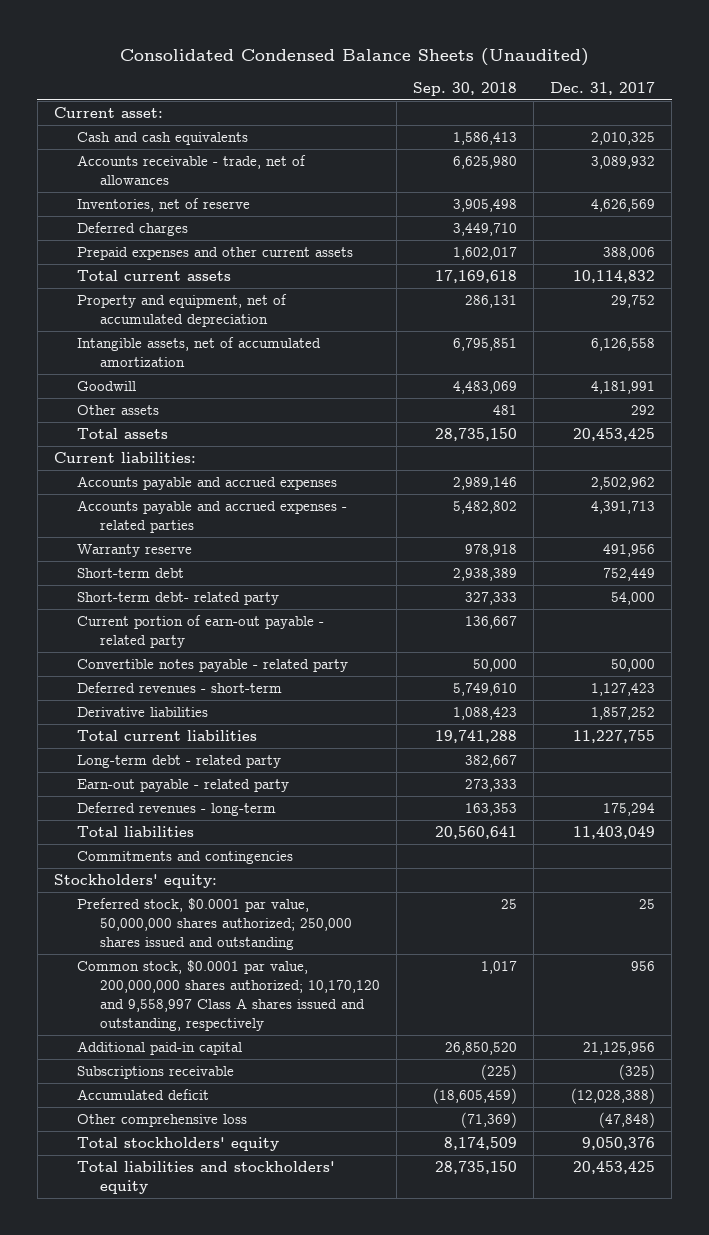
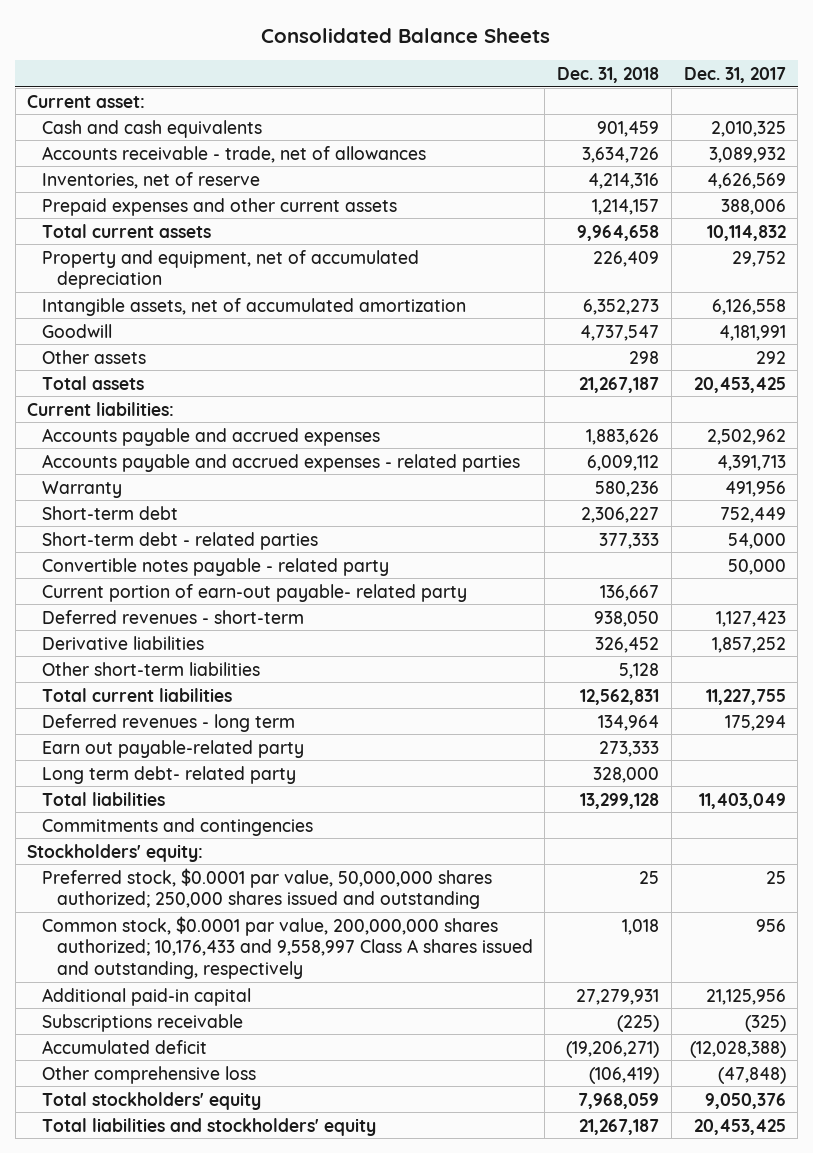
- Consolidated Condensed Balance Sheets (Unaudited)
+ Consolidated Balance Sheets
- | Sep. 30, 2018 | Dec. 31, 2017
+ | Dec. 31, 2018 | Dec. 31, 2017
- Deferred charges | 3,449,710 |
- Warranty reserve | 978,918 | 491,956
+ Warranty | 580,236 | 491,956
- Short-term debt- related party | 327,333 | 54,000
- Current portion of earn-out payable - related party | 136,667 |
+ Short-term debt - related parties | 377,333 | 54,000
+ Current portion of earn-out payable- related party | 136,667 |
+ Other short-term liabilities | 5,128 |
- Long-term debt - related party | 382,667 |
- Earn-out payable - related party | 273,333 |
- Deferred revenues - long-term | 163,353 | 175,294
+ Deferred revenues - long term | 134,964 | 175,294
+ Earn out payable-related party | 273,333 |
+ Long term debt- related party | 328,000 |
- Common stock, $0.0001 par value, 200,000,000 shares authorized; 10,170,120 and 9,558,997 Class A shares issued and outstanding, respectively | 1,017 | 956
+ Common stock, $0.0001 par value, 200,000,000 shares authorized; 10,176,433 and 9,558,997 Class A shares issued and outstanding, respectively | 1,018 | 956

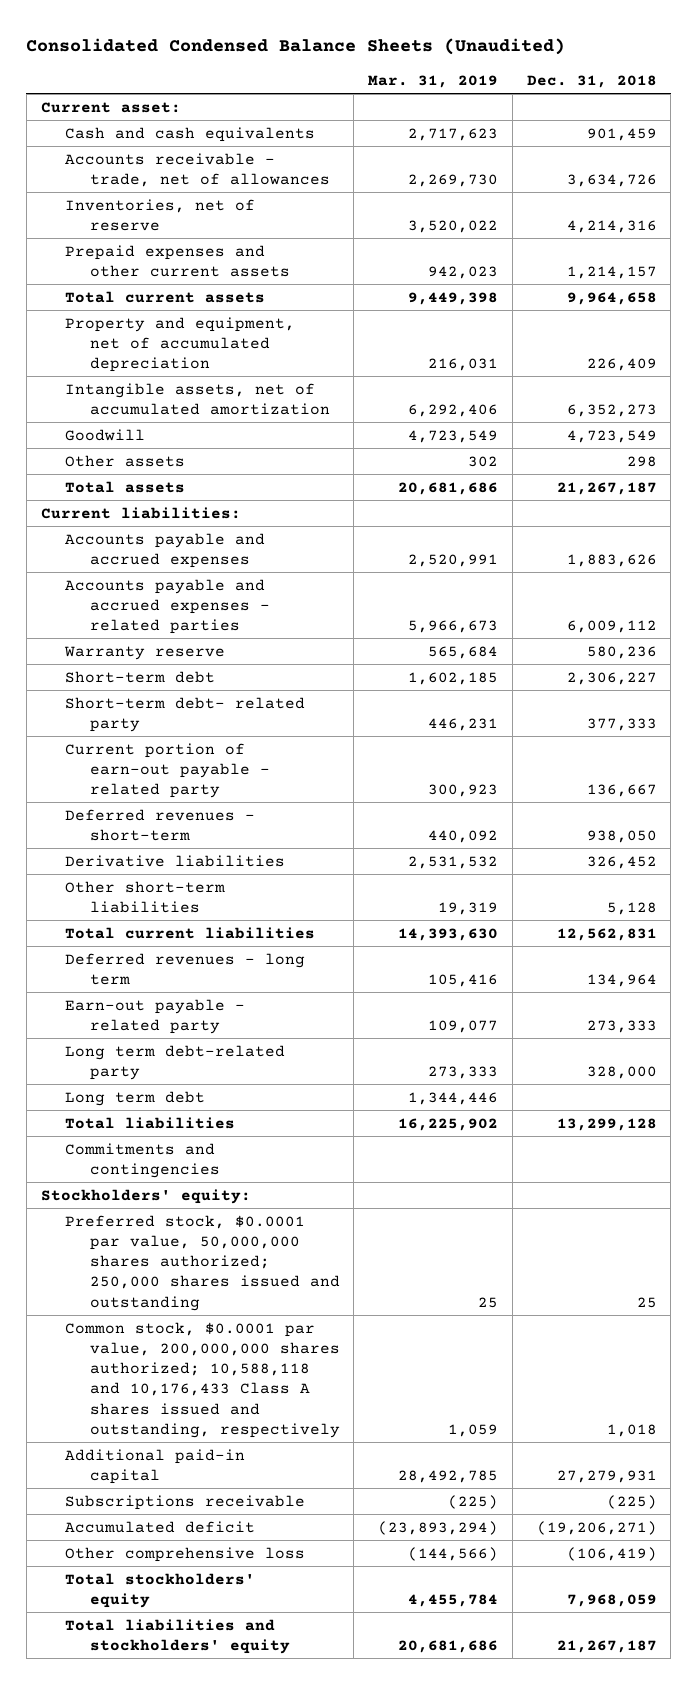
- Consolidated Balance Sheets
+ Consolidated Condensed Balance Sheets (Unaudited)
- | Dec. 31, 2018 | Dec. 31, 2017
+ | Mar. 31, 2019 | Dec. 31, 2018
- Goodwill | 4,737,547 | 4,181,991
+ Goodwill | 4,723,549 | 4,723,549
- Warranty | 580,236 | 491,956
+ Warranty reserve | 565,684 | 580,236
- Short-term debt - related parties | 377,333 | 54,000
- Convertible notes payable - related party | | 50,000
- Current portion of earn-out payable- related party | 136,667 |
+ Short-term debt- related party | 446,231 | 377,333
+ Current portion of earn-out payable - related party | 300,923 | 136,667
- Earn out payable-related party | 273,333 |
- Long term debt- related party | 328,000 |
+ Earn-out payable - related party | 109,077 | 273,333
+ Long term debt-related party | 273,333 | 328,000
+ Long term debt | 1,344,446 |
- Common stock, $0.0001 par value, 200,000,000 shares authorized; 10,176,433 and 9,558,997 Class A shares issued and outstanding, respectively | 1,018 | 956
+ Common stock, $0.0001 par value, 200,000,000 shares authorized; 10,588,118 and 10,176,433 Class A shares issued and outstanding, respectively | 1,059 | 1,018

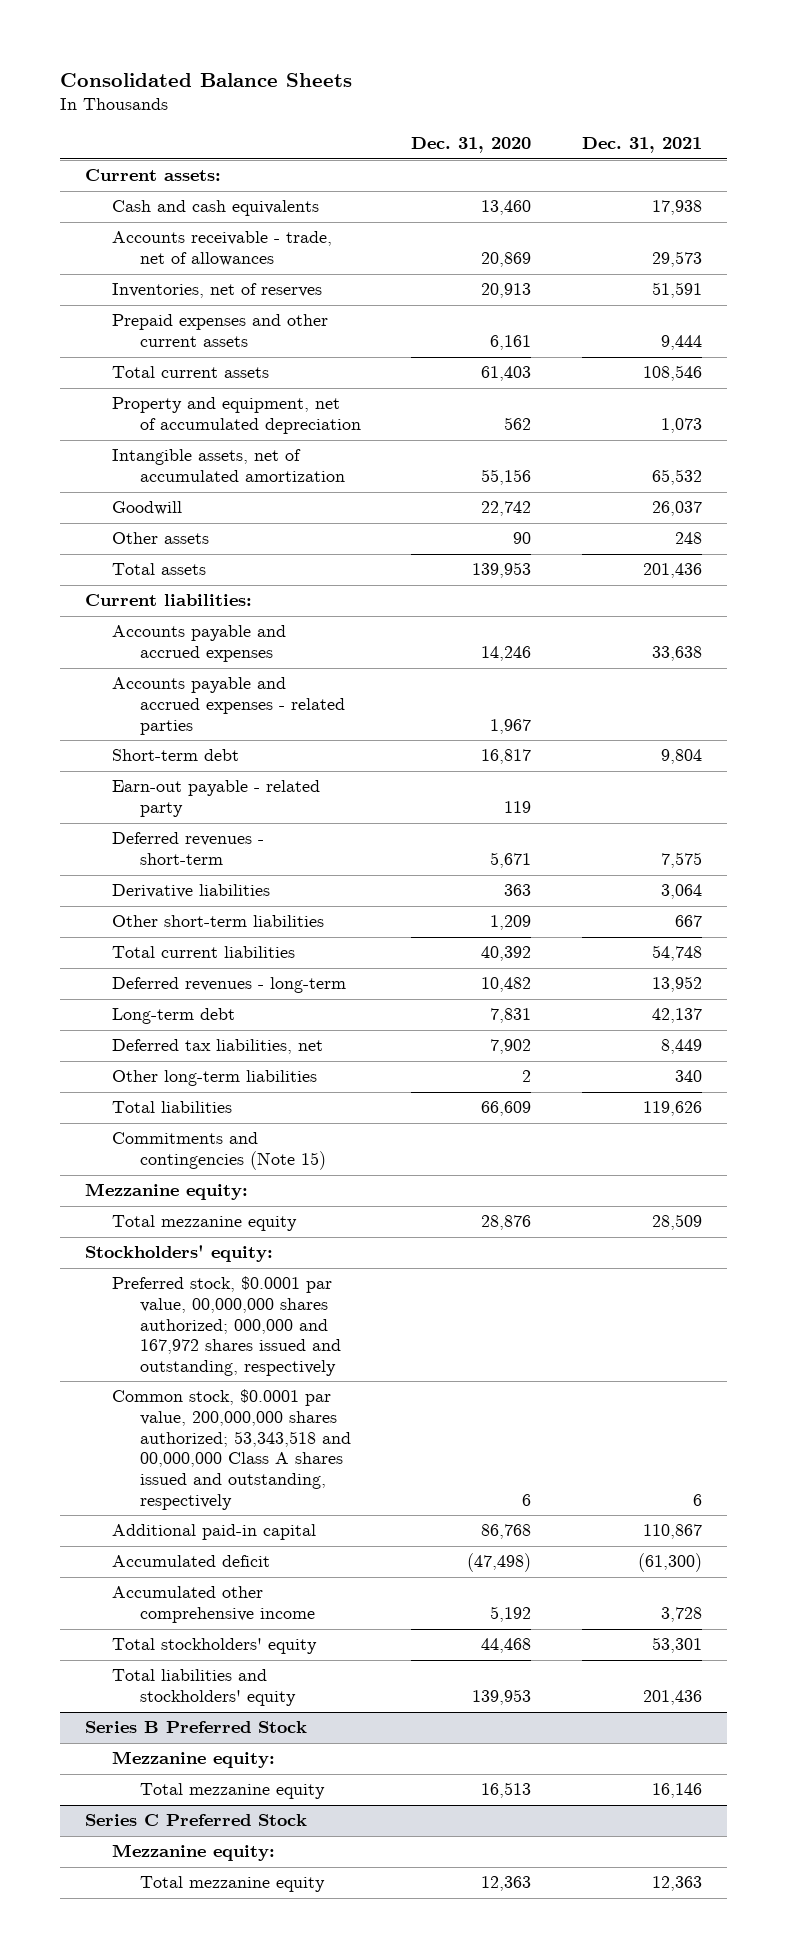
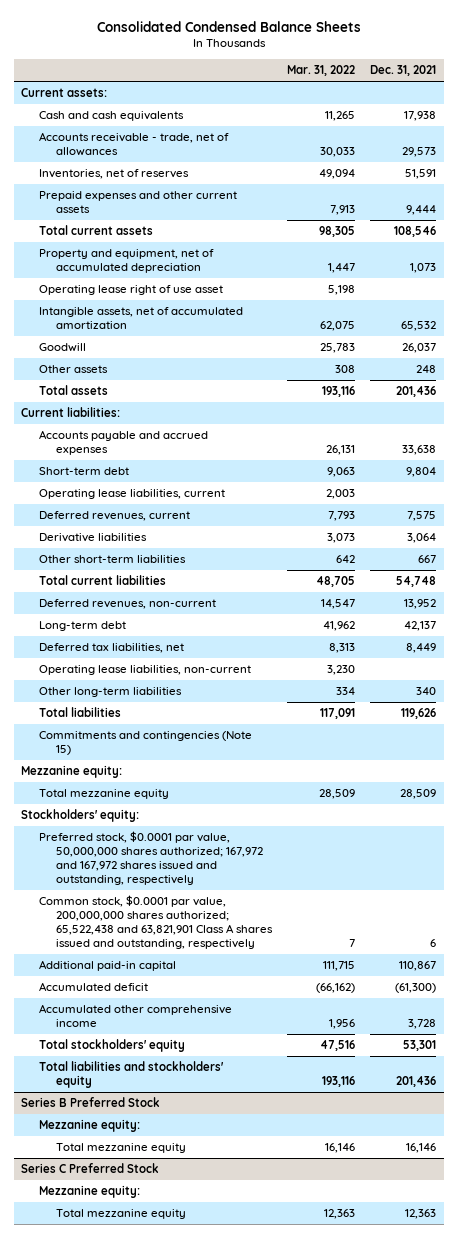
- Consolidated Balance Sheets
+ Consolidated Condensed Balance Sheets
- | Dec. 31, 2020 | Dec. 31, 2021
+ | Mar. 31, 2022 | Dec. 31, 2021
+ Operating lease right of use asset | 5,198 |
- Accounts payable and accrued expenses - related parties | 1,967 |
- Earn-out payable - related party | 119 |
- Deferred revenues - short-term | 5,671 | 7,575
+ Operating lease liabilities, current | 2,003 |
+ Deferred revenues, current | 7,793 | 7,575
- Deferred revenues - long-term | 10,482 | 13,952
+ Deferred revenues, non-current | 14,547 | 13,952
+ Operating lease liabilities, non-current | 3,230 |
- Preferred stock, $0.0001 par value, 00,000,000 shares authorized; 000,000 and 167,972 shares issued and outstanding, respectively
- Common stock, $0.0001 par value, 200,000,000 shares authorized; 53,343,518 and 00,000,000 Class A shares issued and outstanding, respectively | 6 | 6
+ Preferred stock, $0.0001 par value, 50,000,000 shares authorized; 167,972 and 167,972 shares issued and outstanding, respectively
+ Common stock, $0.0001 par value, 200,000,000 shares authorized; 65,522,438 and 63,821,901 Class A shares issued and outstanding, respectively | 7 | 6

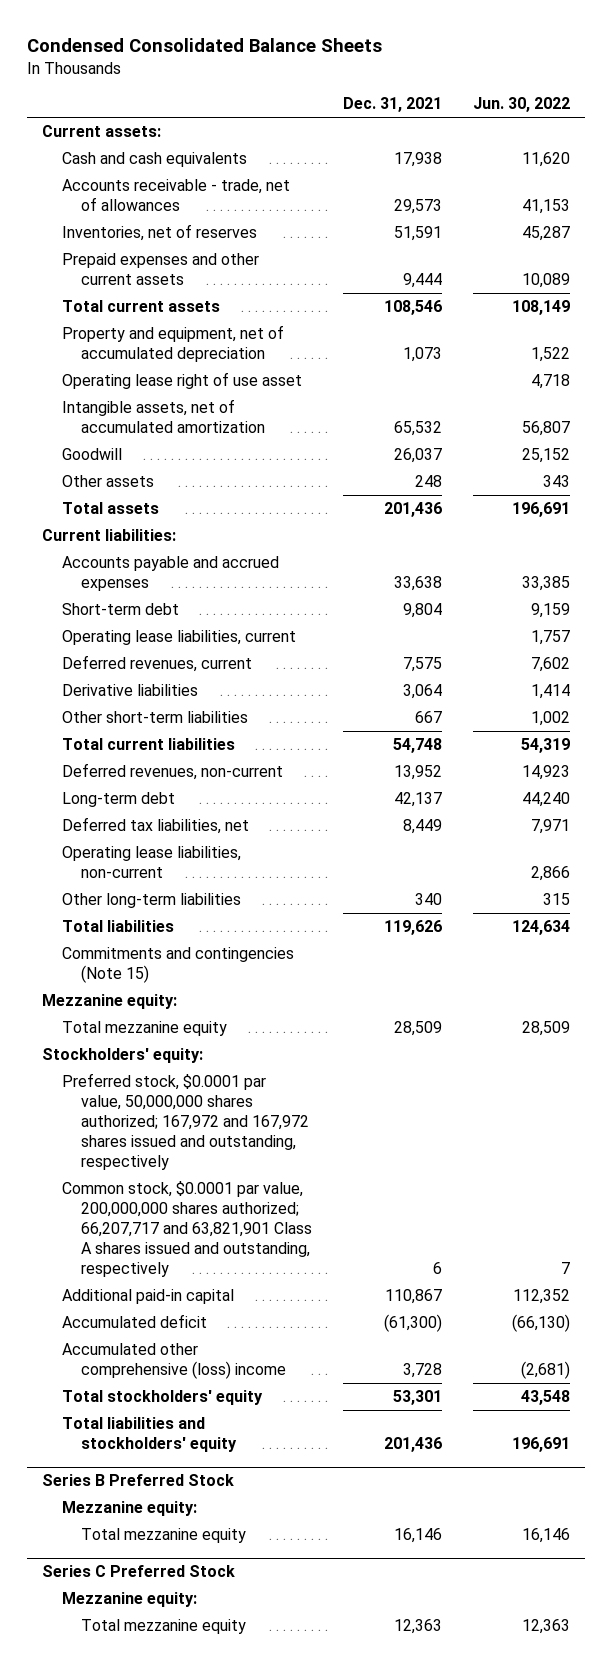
- Consolidated Condensed Balance Sheets
+ Condensed Consolidated Balance Sheets
- | Mar. 31, 2022 | Dec. 31, 2021
+ | Dec. 31, 2021 | Jun. 30, 2022
- Common stock, $0.0001 par value, 200,000,000 shares authorized; 65,522,438 and 63,821,901 Class A shares issued and outstanding, respectively | 7 | 6
+ Common stock, $0.0001 par value, 200,000,000 shares authorized; 66,207,717 and 63,821,901 Class A shares issued and outstanding, respectively | 6 | 7
- Accumulated other comprehensive income | 1,956 | 3,728
+ Accumulated other comprehensive (loss) income | 3,728 | (2,681)

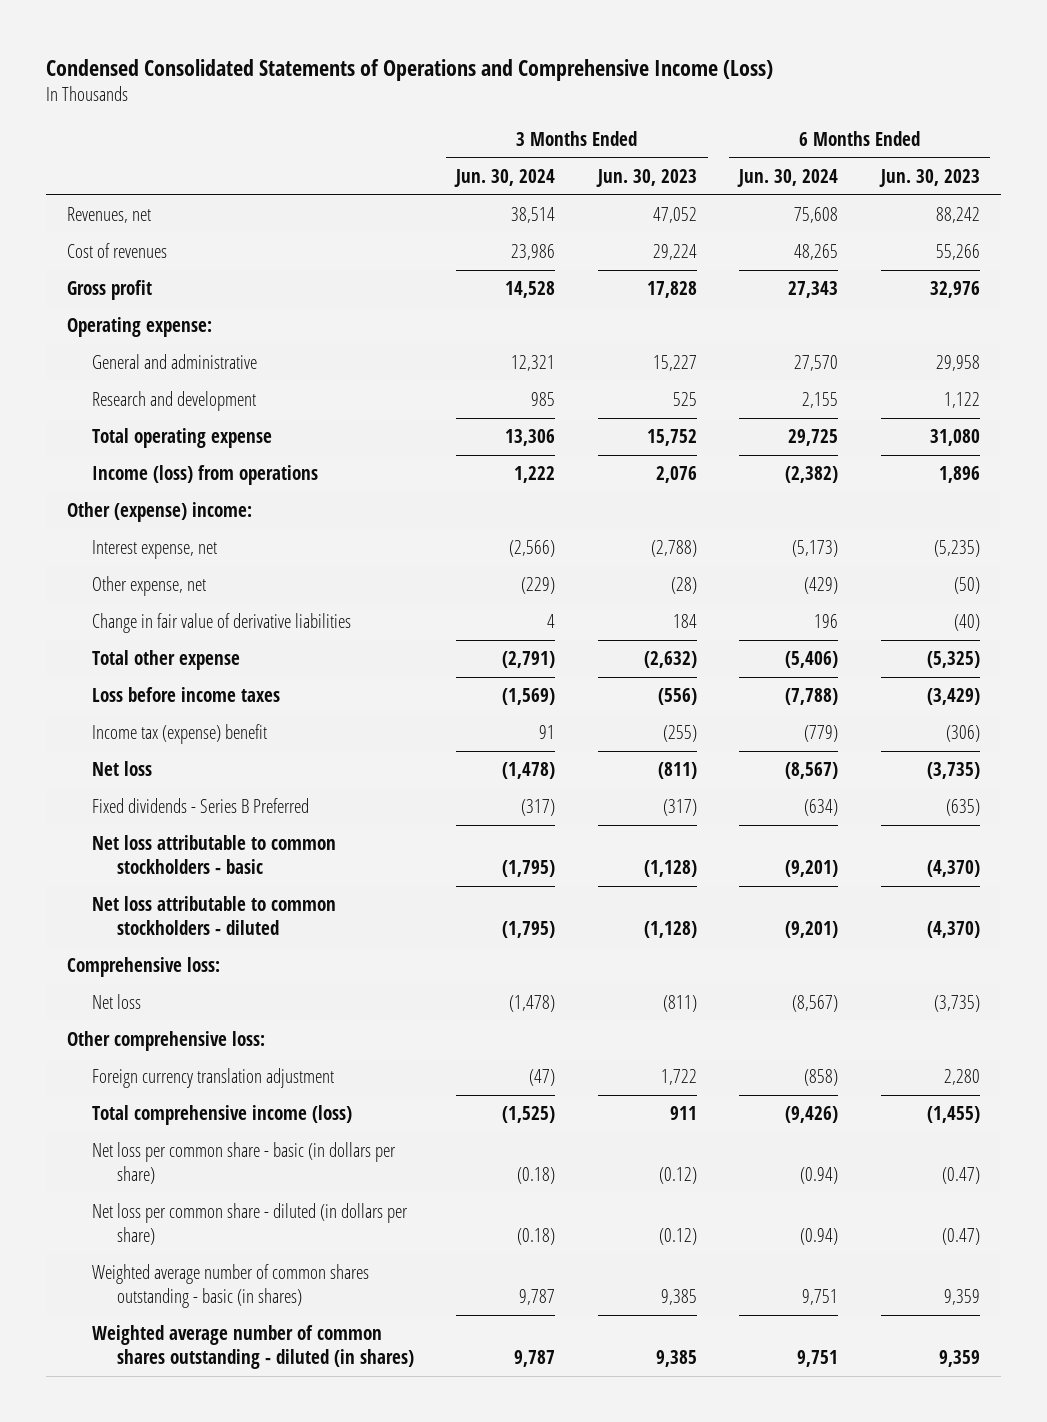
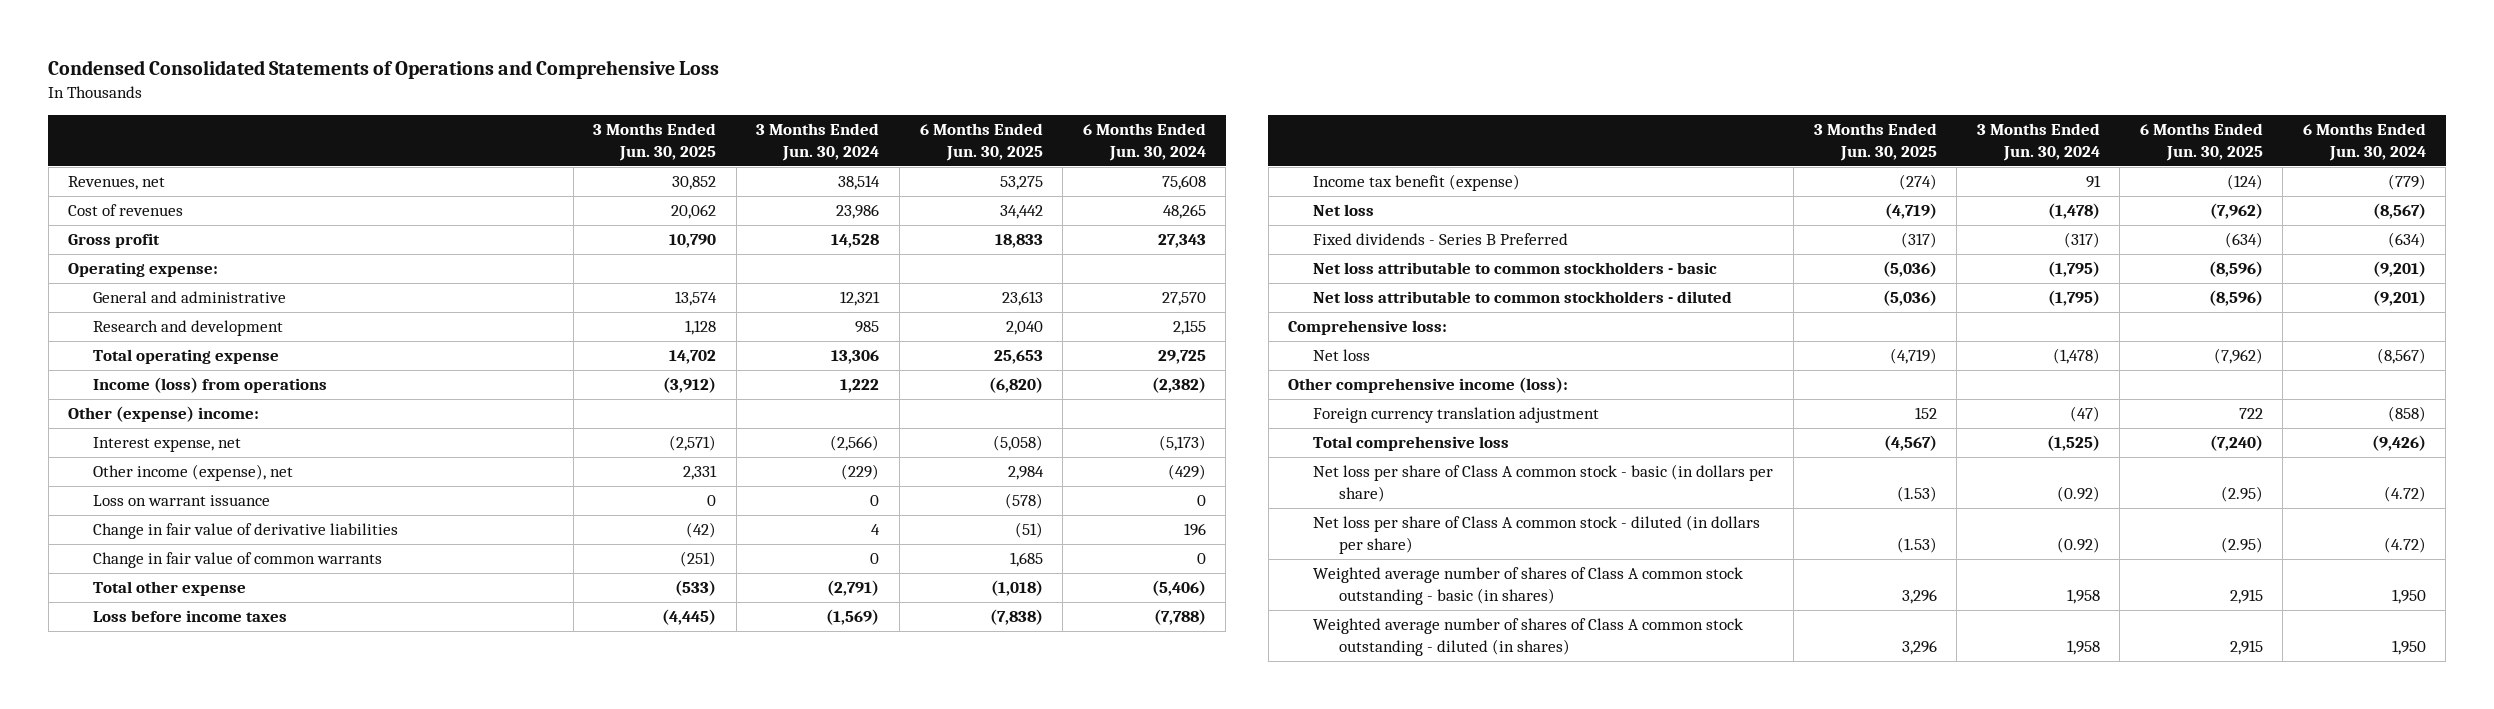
- Condensed Consolidated Statements of Operations and Comprehensive Income (Loss)
+ Condensed Consolidated Statements of Operations and Comprehensive Loss
- | 3 Months Ended Jun. 30, 2024 | 3 Months Ended Jun. 30, 2023 | 6 Months Ended Jun. 30, 2024 | 6 Months Ended Jun. 30, 2023
+ | 3 Months Ended Jun. 30, 2025 | 3 Months Ended Jun. 30, 2024 | 6 Months Ended Jun. 30, 2025 | 6 Months Ended Jun. 30, 2024
- Other expense, net | (229) | (28) | (429) | (50)
+ Other income (expense), net | 2,331 | (229) | 2,984 | (429)
+ Loss on warrant issuance | 0 | 0 | (578) | 0
+ Change in fair value of common warrants | (251) | 0 | 1,685 | 0
- Income tax (expense) benefit | 91 | (255) | (779) | (306)
+ Income tax benefit (expense) | (274) | 91 | (124) | (779)
- Other comprehensive loss:
+ Other comprehensive income (loss):
- Total comprehensive income (loss) | (1,525) | 911 | (9,426) | (1,455)
- Net loss per common share - basic (in dollars per share) | (0.18) | (0.12) | (0.94) | (0.47)
- Net loss per common share - diluted (in dollars per share) | (0.18) | (0.12) | (0.94) | (0.47)
- Weighted average number of common shares outstanding - basic (in shares) | 9,787 | 9,385 | 9,751 | 9,359
- Weighted average number of common shares outstanding - diluted (in shares) | 9,787 | 9,385 | 9,751 | 9,359
+ Total comprehensive loss | (4,567) | (1,525) | (7,240) | (9,426)
+ Net loss per share of Class A common stock - basic (in dollars per share) | (1.53) | (0.92) | (2.95) | (4.72)
+ Net loss per share of Class A common stock - diluted (in dollars per share) | (1.53) | (0.92) | (2.95) | (4.72)
+ Weighted average number of shares of Class A common stock outstanding - basic (in shares) | 3,296 | 1,958 | 2,915 | 1,950
+ Weighted average number of shares of Class A common stock outstanding - diluted (in shares) | 3,296 | 1,958 | 2,915 | 1,950

